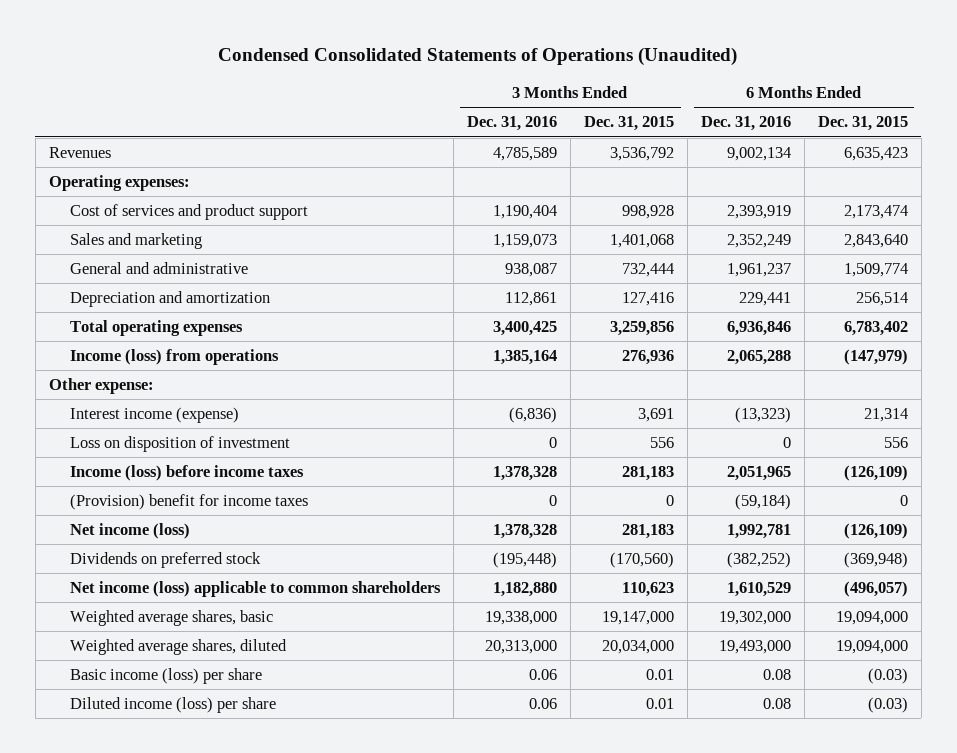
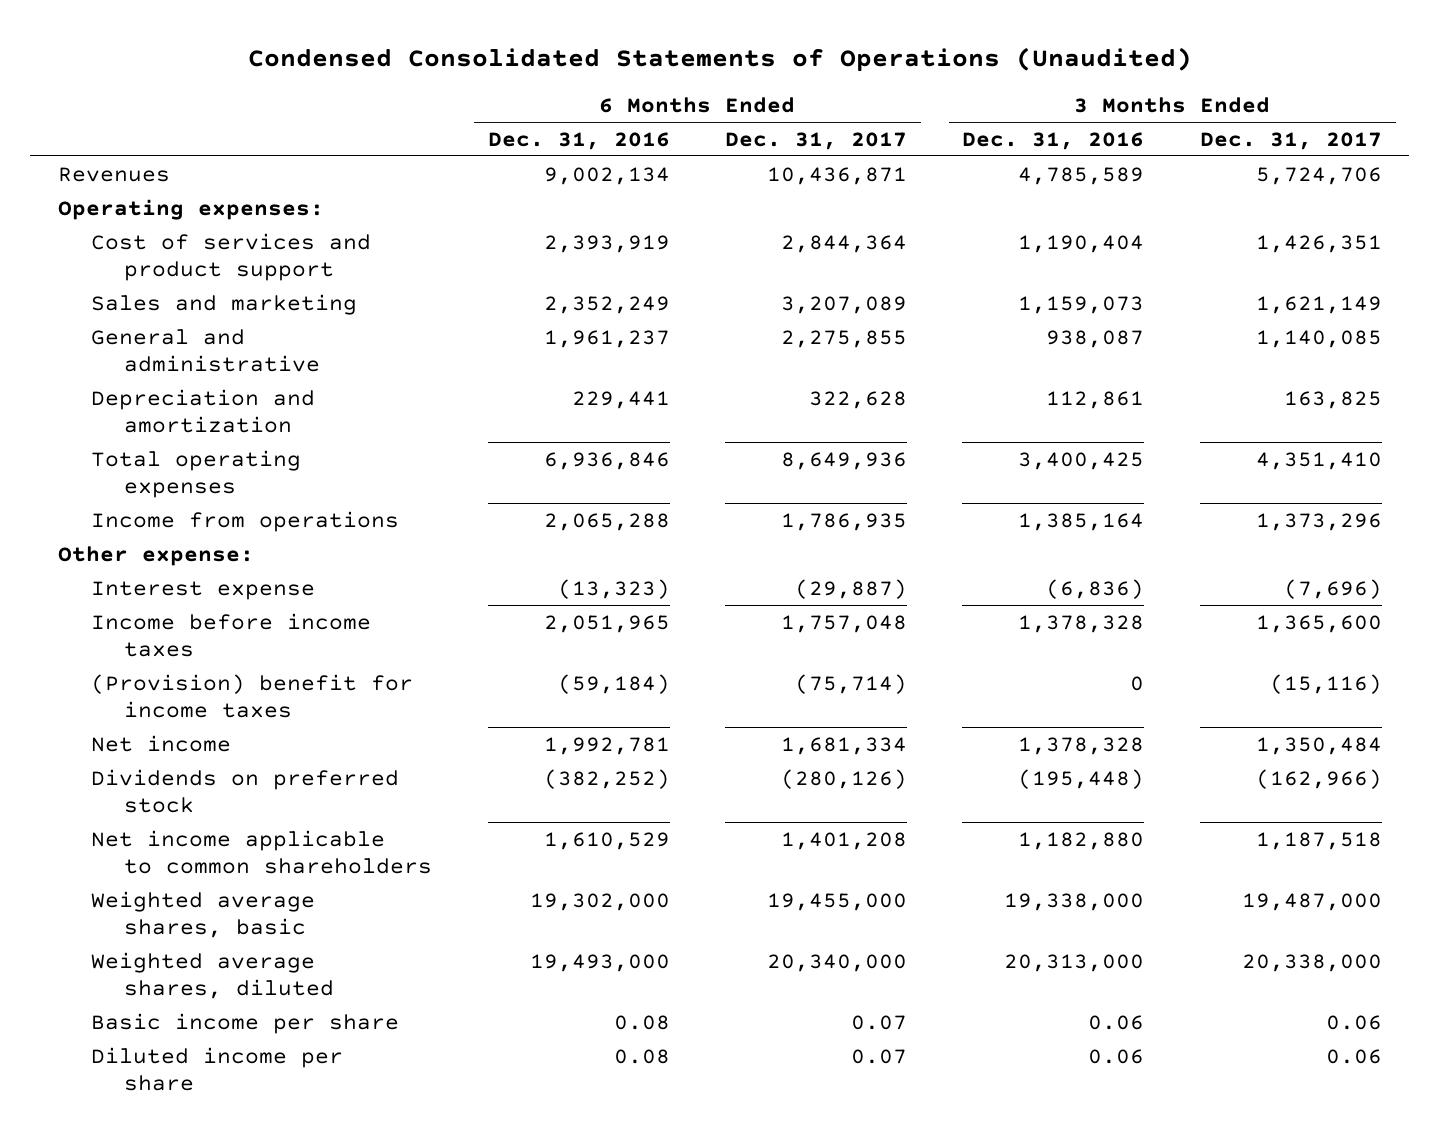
- | 3 Months Ended Dec. 31, 2016 | 3 Months Ended Dec. 31, 2015 | 6 Months Ended Dec. 31, 2016 | 6 Months Ended Dec. 31, 2015
+ | 6 Months Ended Dec. 31, 2016 | 6 Months Ended Dec. 31, 2017 | 3 Months Ended Dec. 31, 2016 | 3 Months Ended Dec. 31, 2017
- Income (loss) from operations | 1,385,164 | 276,936 | 2,065,288 | (147,979)
+ Income from operations | 2,065,288 | 1,786,935 | 1,385,164 | 1,373,296
- Interest income (expense) | (6,836) | 3,691 | (13,323) | 21,314
- Loss on disposition of investment | 0 | 556 | 0 | 556
- Income (loss) before income taxes | 1,378,328 | 281,183 | 2,051,965 | (126,109)
+ Interest expense | (13,323) | (29,887) | (6,836) | (7,696)
+ Income before income taxes | 2,051,965 | 1,757,048 | 1,378,328 | 1,365,600
- Net income (loss) | 1,378,328 | 281,183 | 1,992,781 | (126,109)
+ Net income | 1,992,781 | 1,681,334 | 1,378,328 | 1,350,484
- Net income (loss) applicable to common shareholders | 1,182,880 | 110,623 | 1,610,529 | (496,057)
+ Net income applicable to common shareholders | 1,610,529 | 1,401,208 | 1,182,880 | 1,187,518
- Basic income (loss) per share | 0.06 | 0.01 | 0.08 | (0.03)
- Diluted income (loss) per share | 0.06 | 0.01 | 0.08 | (0.03)
+ Basic income per share | 0.08 | 0.07 | 0.06 | 0.06
+ Diluted income per share | 0.08 | 0.07 | 0.06 | 0.06

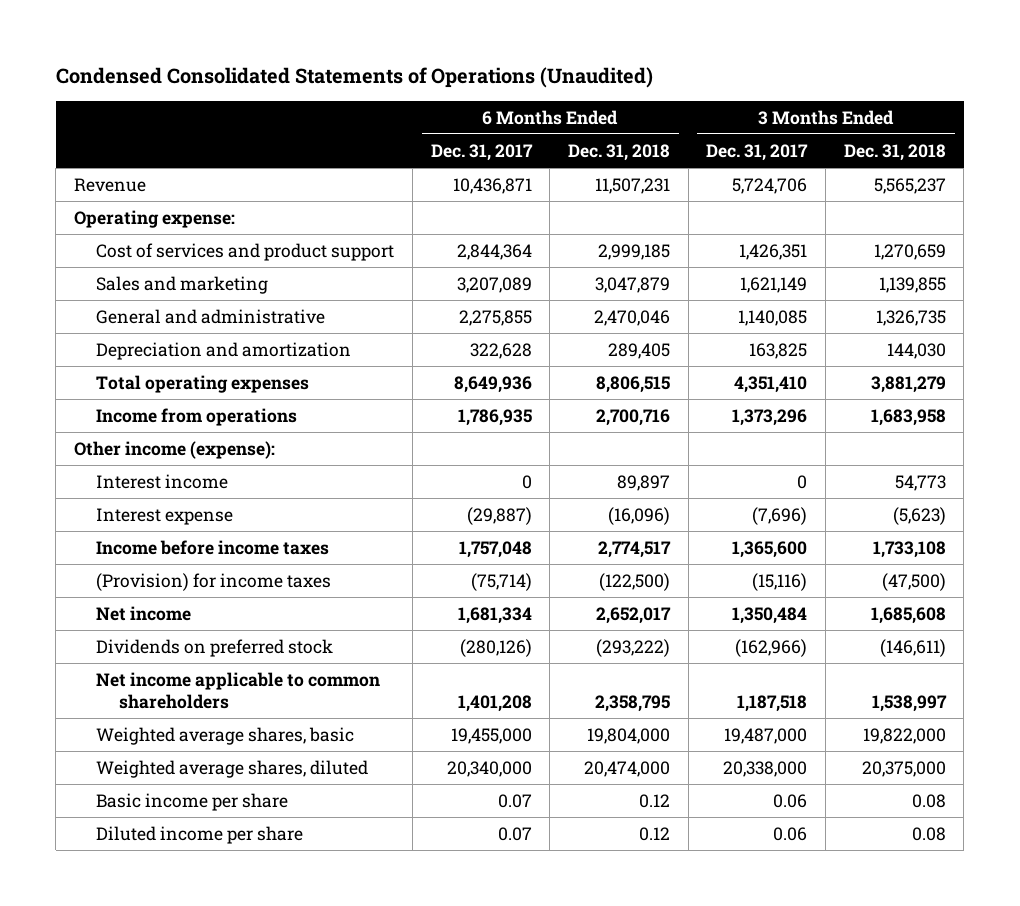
- | 6 Months Ended Dec. 31, 2016 | 6 Months Ended Dec. 31, 2017 | 3 Months Ended Dec. 31, 2016 | 3 Months Ended Dec. 31, 2017
+ | 6 Months Ended Dec. 31, 2017 | 6 Months Ended Dec. 31, 2018 | 3 Months Ended Dec. 31, 2017 | 3 Months Ended Dec. 31, 2018
- Revenues | 9,002,134 | 10,436,871 | 4,785,589 | 5,724,706
- Operating expenses:
+ Revenue | 10,436,871 | 11,507,231 | 5,724,706 | 5,565,237
+ Operating expense:
- Other expense:
+ Other income (expense):
+ Interest income | 0 | 89,897 | 0 | 54,773
- (Provision) benefit for income taxes | (59,184) | (75,714) | 0 | (15,116)
+ (Provision) for income taxes | (75,714) | (122,500) | (15,116) | (47,500)

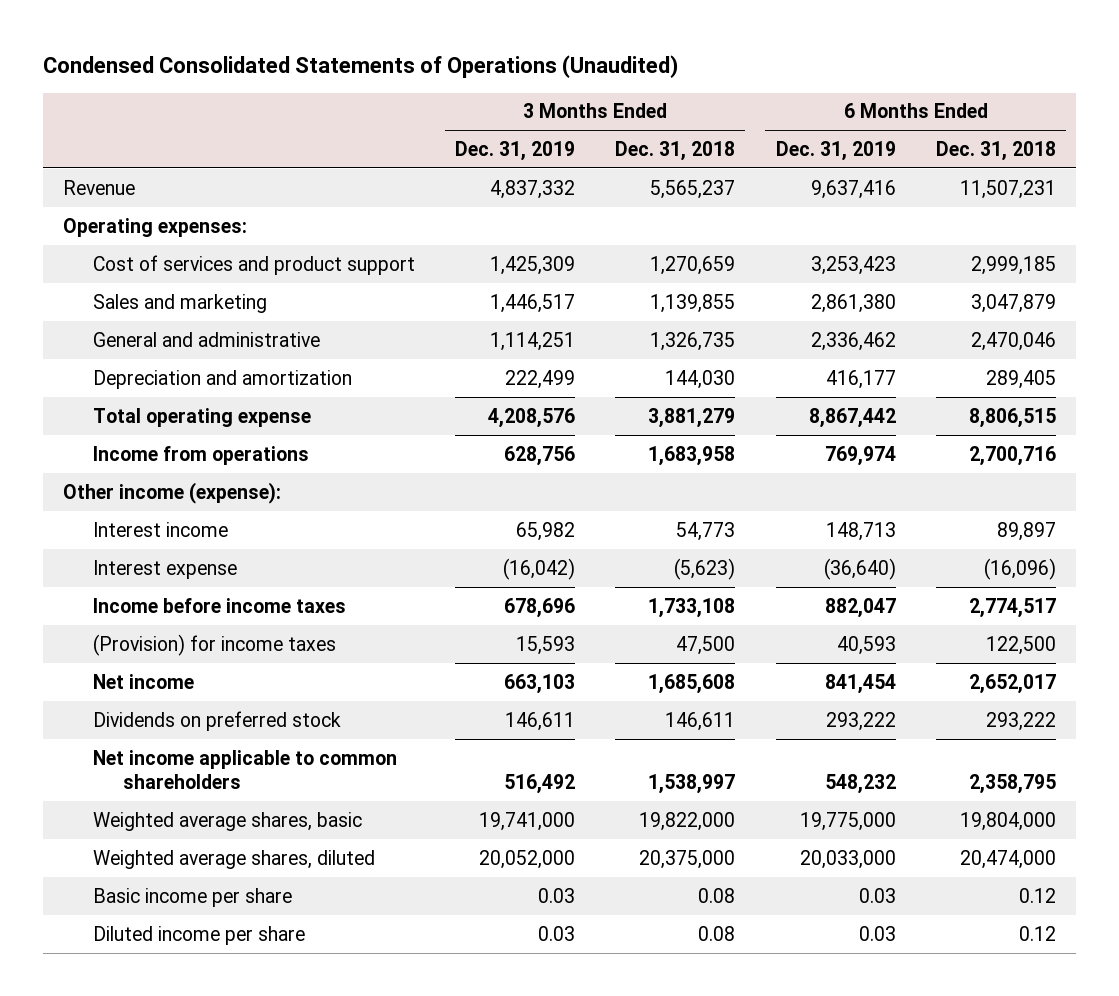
- | 6 Months Ended Dec. 31, 2017 | 6 Months Ended Dec. 31, 2018 | 3 Months Ended Dec. 31, 2017 | 3 Months Ended Dec. 31, 2018
+ | 3 Months Ended Dec. 31, 2019 | 3 Months Ended Dec. 31, 2018 | 6 Months Ended Dec. 31, 2019 | 6 Months Ended Dec. 31, 2018
- Operating expense:
+ Operating expenses:
- Total operating expenses | 8,649,936 | 8,806,515 | 4,351,410 | 3,881,279
+ Total operating expense | 4,208,576 | 3,881,279 | 8,867,442 | 8,806,515
- (Provision) for income taxes | (75,714) | (122,500) | (15,116) | (47,500)
+ (Provision) for income taxes | 15,593 | 47,500 | 40,593 | 122,500
- Dividends on preferred stock | (280,126) | (293,222) | (162,966) | (146,611)
+ Dividends on preferred stock | 146,611 | 146,611 | 293,222 | 293,222

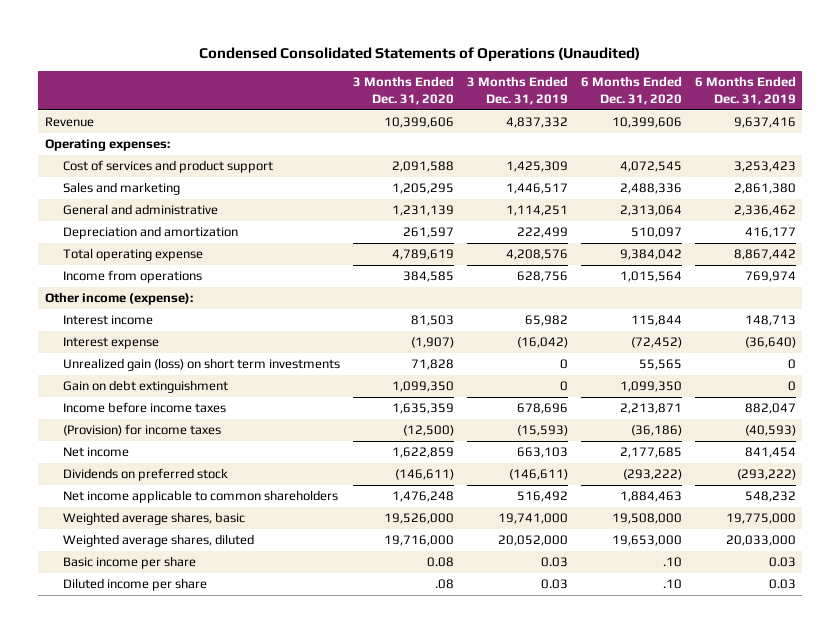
- | 3 Months Ended Dec. 31, 2019 | 3 Months Ended Dec. 31, 2018 | 6 Months Ended Dec. 31, 2019 | 6 Months Ended Dec. 31, 2018
+ | 3 Months Ended Dec. 31, 2020 | 3 Months Ended Dec. 31, 2019 | 6 Months Ended Dec. 31, 2020 | 6 Months Ended Dec. 31, 2019
+ Unrealized gain (loss) on short term investments | 71,828 | 0 | 55,565 | 0
+ Gain on debt extinguishment | 1,099,350 | 0 | 1,099,350 | 0
- (Provision) for income taxes | 15,593 | 47,500 | 40,593 | 122,500
+ (Provision) for income taxes | (12,500) | (15,593) | (36,186) | (40,593)
- Dividends on preferred stock | 146,611 | 146,611 | 293,222 | 293,222
+ Dividends on preferred stock | (146,611) | (146,611) | (293,222) | (293,222)

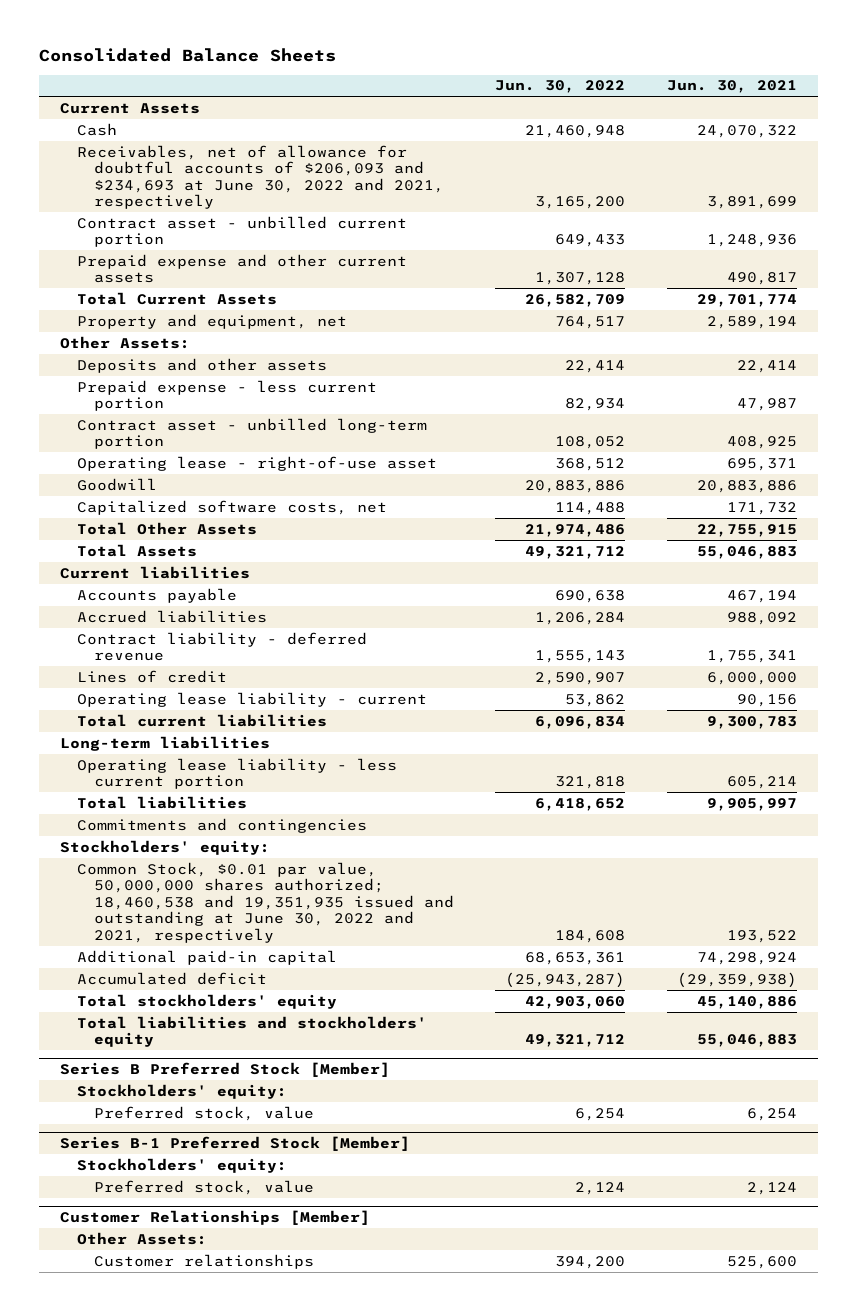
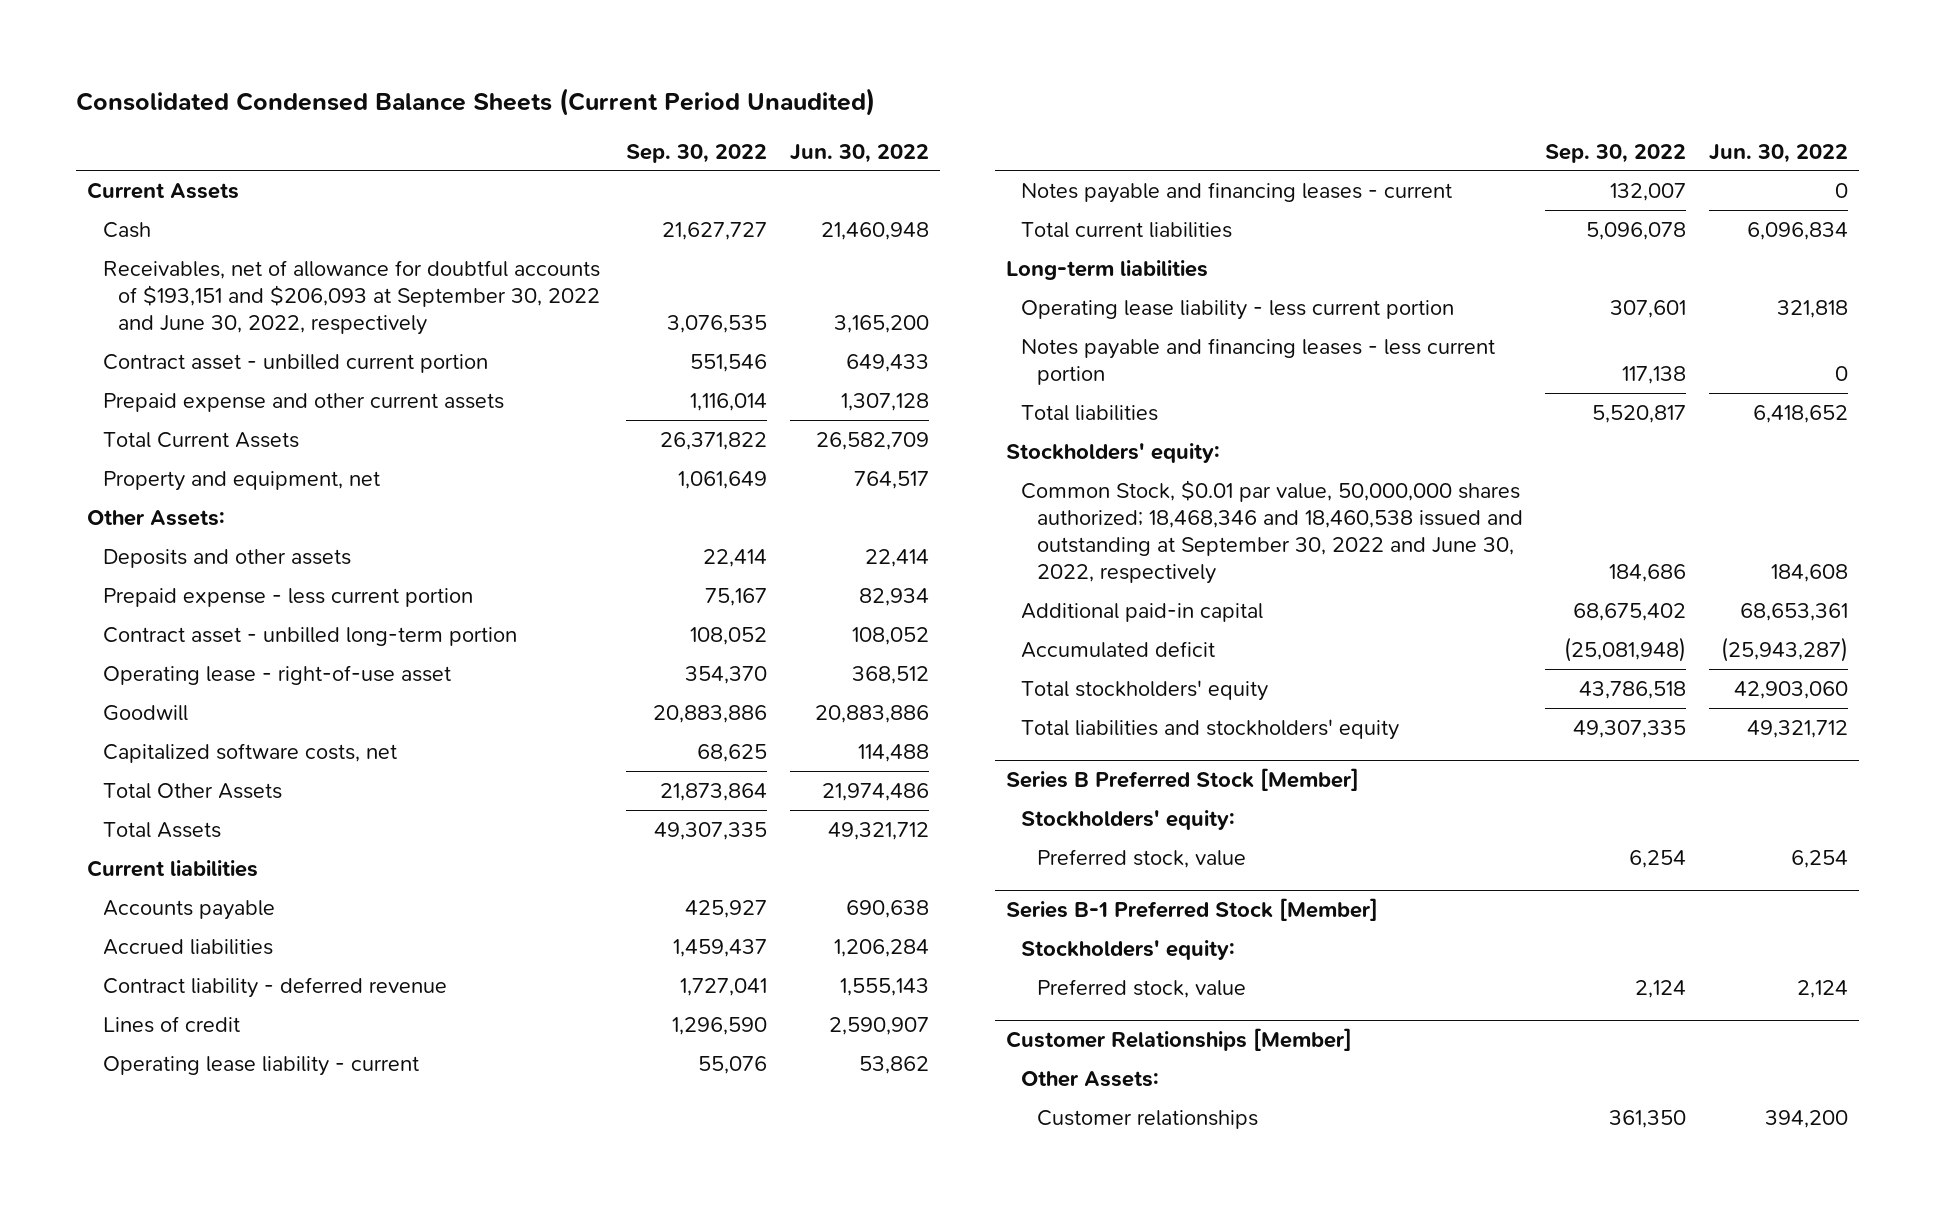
- Consolidated Balance Sheets
+ Consolidated Condensed Balance Sheets (Current Period Unaudited)
- | Jun. 30, 2022 | Jun. 30, 2021
+ | Sep. 30, 2022 | Jun. 30, 2022
- Receivables, net of allowance for doubtful accounts of $206,093 and $234,693 at June 30, 2022 and 2021, respectively | 3,165,200 | 3,891,699
+ Receivables, net of allowance for doubtful accounts of $193,151 and $206,093 at September 30, 2022 and June 30, 2022, respectively | 3,076,535 | 3,165,200
+ Notes payable and financing leases - current | 132,007 | 0
+ Notes payable and financing leases - less current portion | 117,138 | 0
- Commitments and contingencies
- Common Stock, $0.01 par value, 50,000,000 shares authorized; 18,460,538 and 19,351,935 issued and outstanding at June 30, 2022 and 2021, respectively | 184,608 | 193,522
+ Common Stock, $0.01 par value, 50,000,000 shares authorized; 18,468,346 and 18,460,538 issued and outstanding at September 30, 2022 and June 30, 2022, respectively | 184,686 | 184,608

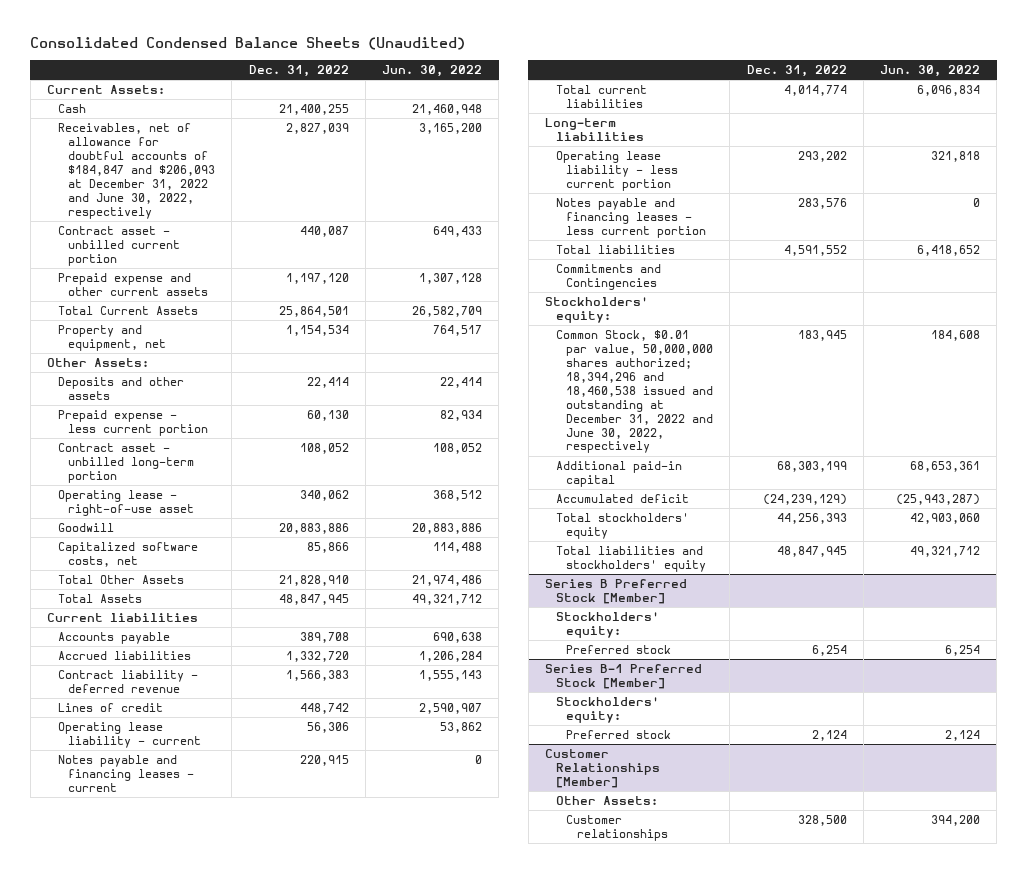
- Consolidated Condensed Balance Sheets (Current Period Unaudited)
+ Consolidated Condensed Balance Sheets (Unaudited)
- | Sep. 30, 2022 | Jun. 30, 2022
+ | Dec. 31, 2022 | Jun. 30, 2022
- Current Assets
+ Current Assets:
- Receivables, net of allowance for doubtful accounts of $193,151 and $206,093 at September 30, 2022 and June 30, 2022, respectively | 3,076,535 | 3,165,200
+ Receivables, net of allowance for doubtful accounts of $184,847 and $206,093 at December 31, 2022 and June 30, 2022, respectively | 2,827,039 | 3,165,200
+ Commitments and Contingencies
- Common Stock, $0.01 par value, 50,000,000 shares authorized; 18,468,346 and 18,460,538 issued and outstanding at September 30, 2022 and June 30, 2022, respectively | 184,686 | 184,608
+ Common Stock, $0.01 par value, 50,000,000 shares authorized; 18,394,296 and 18,460,538 issued and outstanding at December 31, 2022 and June 30, 2022, respectively | 183,945 | 184,608
@ Series B Preferred Stock [Member]
- Preferred stock, value | 6,254 | 6,254
+ Preferred stock | 6,254 | 6,254
@ Series B-1 Preferred Stock [Member]
- Preferred stock, value | 2,124 | 2,124
+ Preferred stock | 2,124 | 2,124

